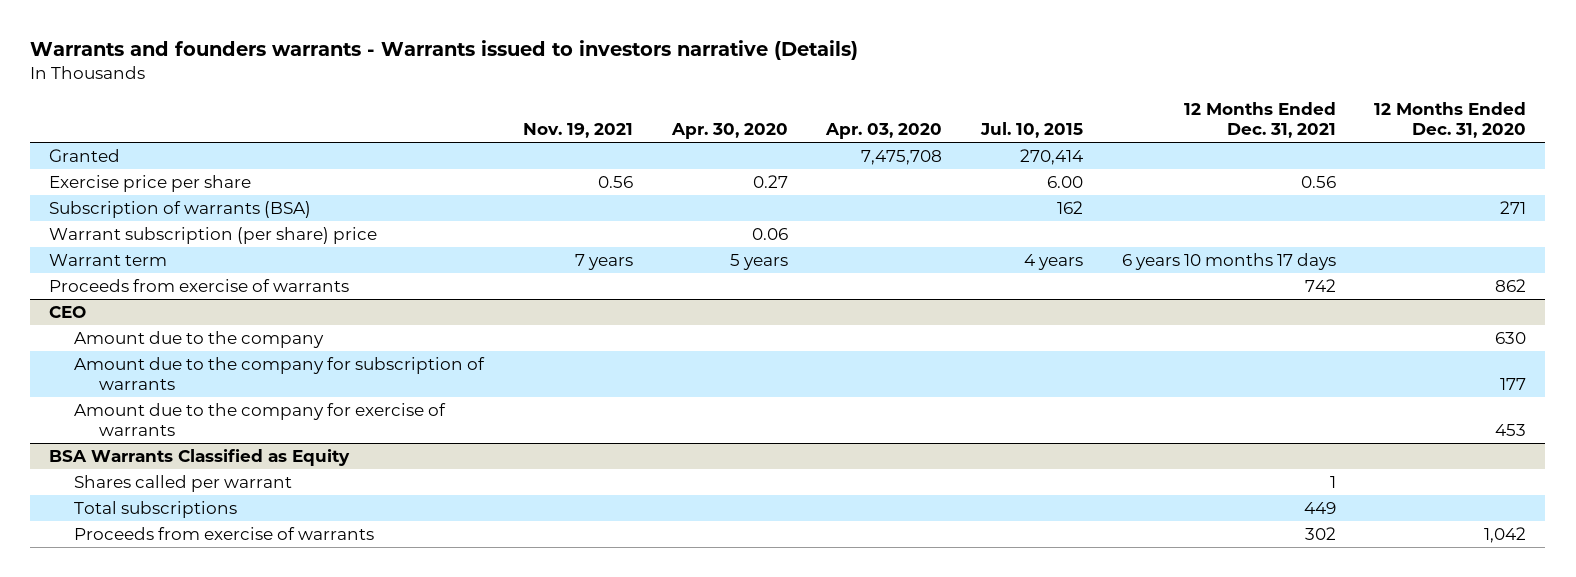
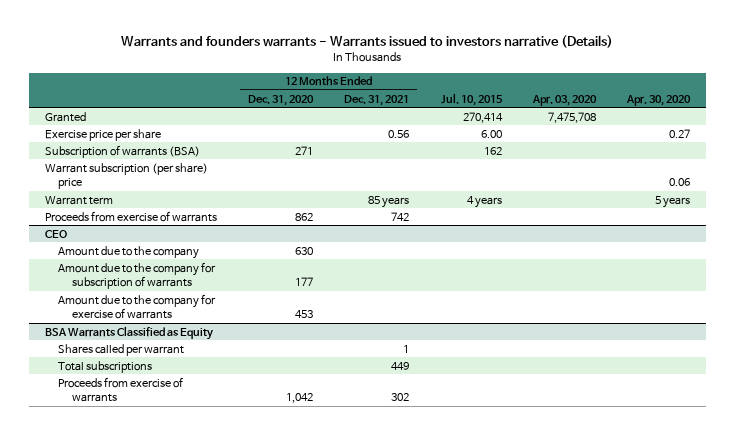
- | Nov. 19, 2021 | Apr. 30, 2020 | Apr. 03, 2020 | Jul. 10, 2015 | 12 Months Ended Dec. 31, 2021 | 12 Months Ended Dec. 31, 2020
+ | 12 Months Ended Dec. 31, 2020 | 12 Months Ended Dec. 31, 2021 | Jul. 10, 2015 | Apr. 03, 2020 | Apr. 30, 2020
- Warrant term | 7 years | 5 years | | 4 years | 6 years 10 months 17 days |
+ Warrant term | | 85 years | 4 years | | 5 years

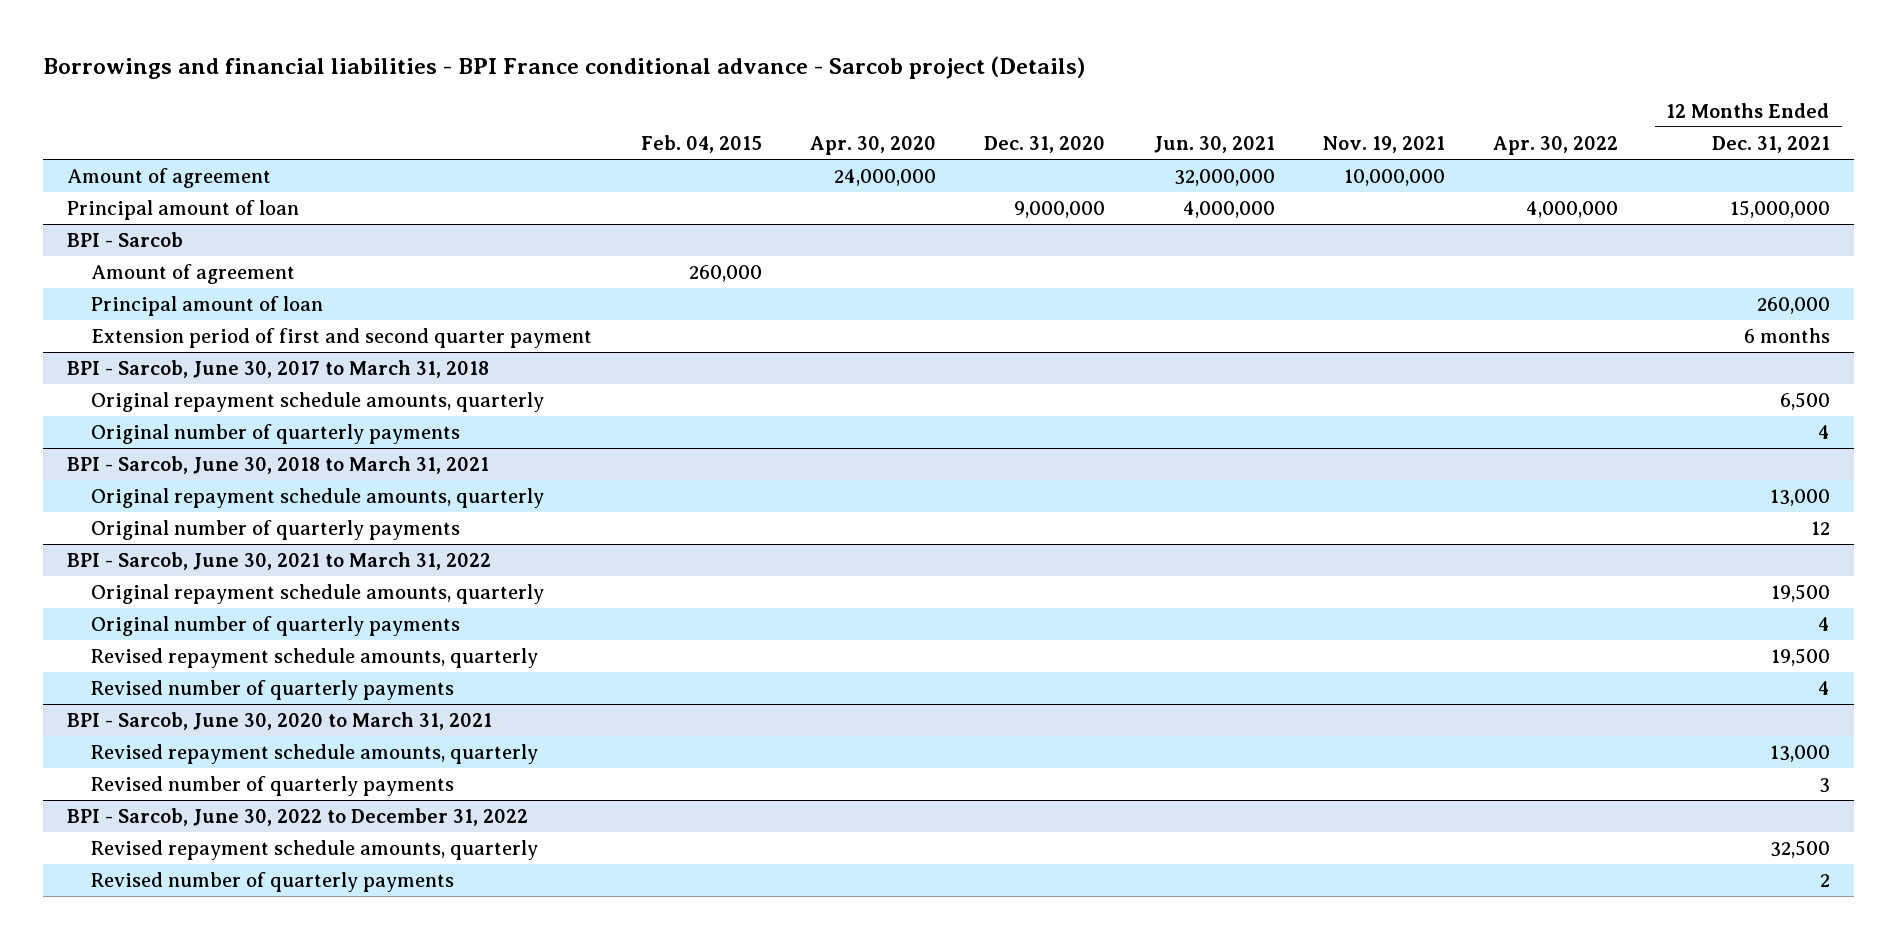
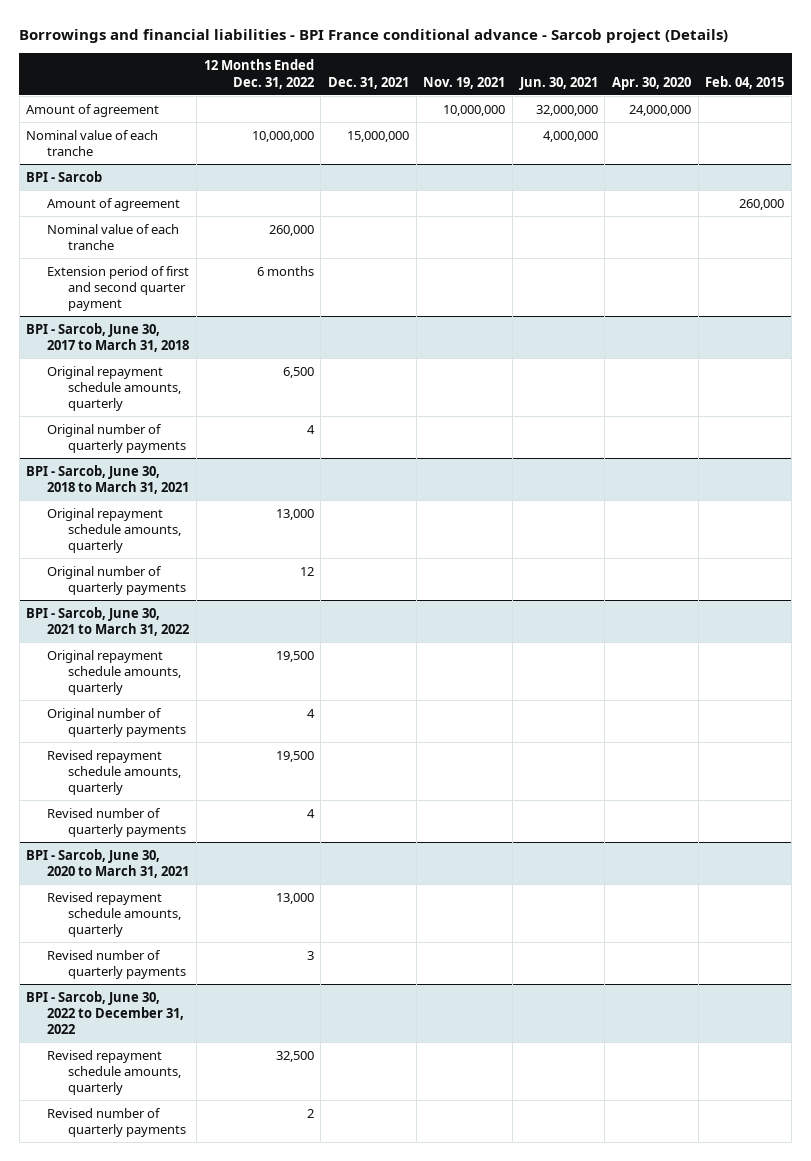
- | Feb. 04, 2015 | Apr. 30, 2020 | Dec. 31, 2020 | Jun. 30, 2021 | Nov. 19, 2021 | Apr. 30, 2022 | 12 Months Ended Dec. 31, 2021
+ | 12 Months Ended Dec. 31, 2022 | Dec. 31, 2021 | Nov. 19, 2021 | Jun. 30, 2021 | Apr. 30, 2020 | Feb. 04, 2015
- Principal amount of loan | | | 9,000,000 | 4,000,000 | | 4,000,000 | 15,000,000
+ Nominal value of each tranche | 10,000,000 | 15,000,000 | | 4,000,000 | |
@ BPI - Sarcob
- Principal amount of loan | | | | | | | 260,000
+ Nominal value of each tranche | 260,000 | | | | |

